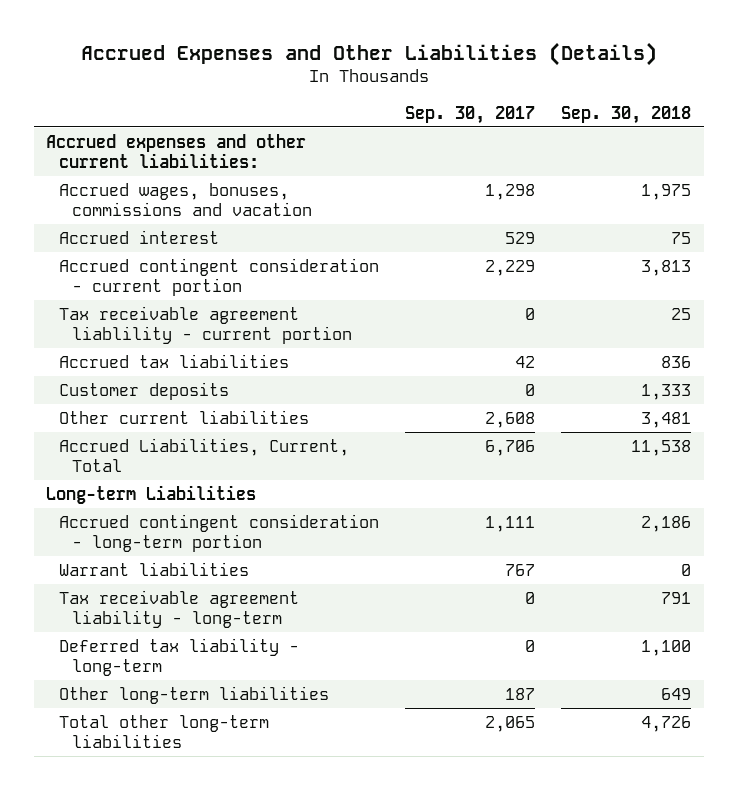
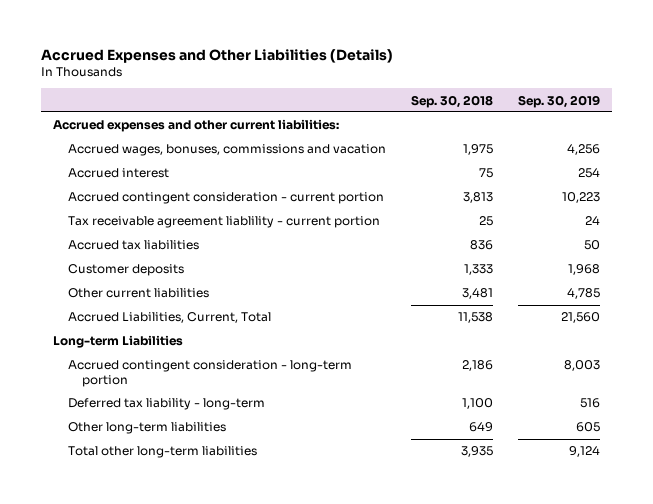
- | Sep. 30, 2017 | Sep. 30, 2018
+ | Sep. 30, 2018 | Sep. 30, 2019
- Warrant liabilities | 767 | 0
- Tax receivable agreement liability - long-term | 0 | 791
- Total other long-term liabilities | 2,065 | 4,726
+ Total other long-term liabilities | 3,935 | 9,124

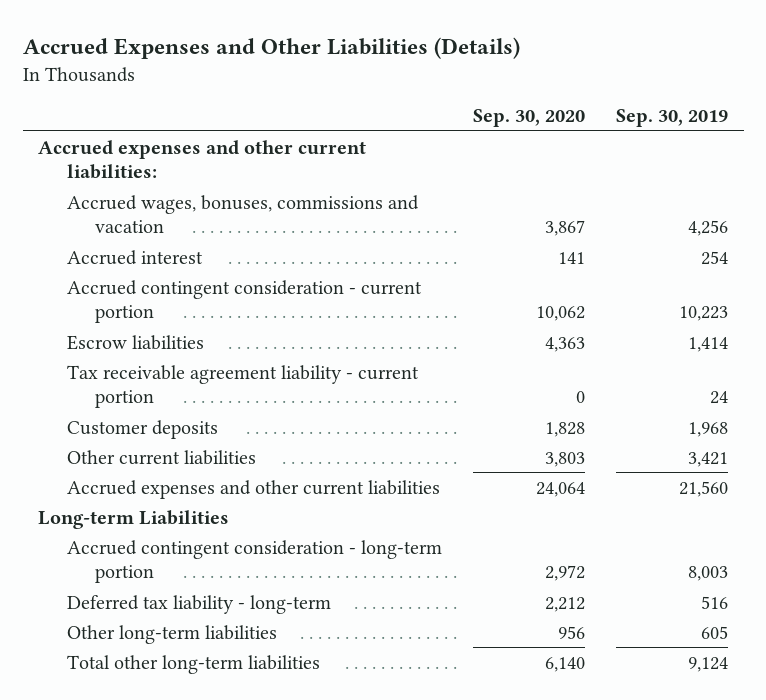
- | Sep. 30, 2018 | Sep. 30, 2019
+ | Sep. 30, 2020 | Sep. 30, 2019
- Tax receivable agreement liablility - current portion | 25 | 24
- Accrued tax liabilities | 836 | 50
+ Escrow liabilities | 4,363 | 1,414
+ Tax receivable agreement liability - current portion | 0 | 24
- Other current liabilities | 3,481 | 4,785
- Accrued Liabilities, Current, Total | 11,538 | 21,560
+ Other current liabilities | 3,803 | 3,421
+ Accrued expenses and other current liabilities | 24,064 | 21,560

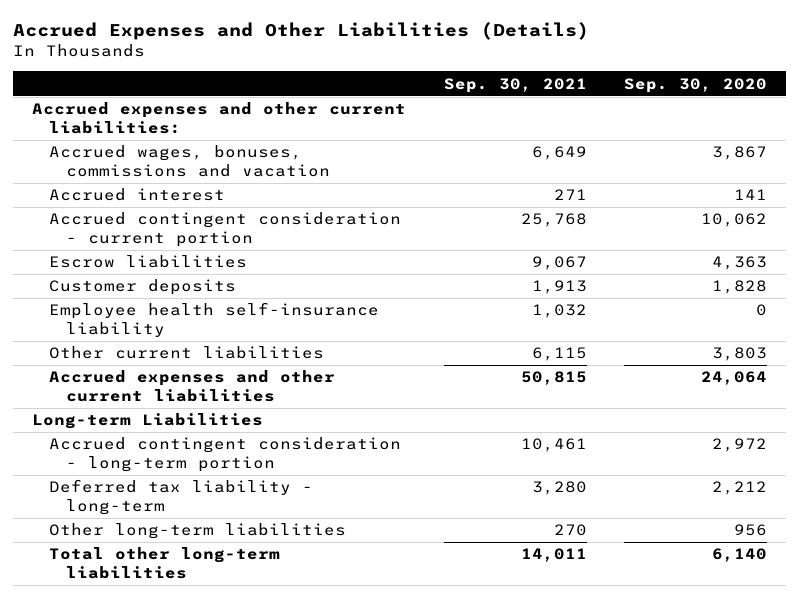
- | Sep. 30, 2020 | Sep. 30, 2019
+ | Sep. 30, 2021 | Sep. 30, 2020
- Tax receivable agreement liability - current portion | 0 | 24
+ Employee health self-insurance liability | 1,032 | 0

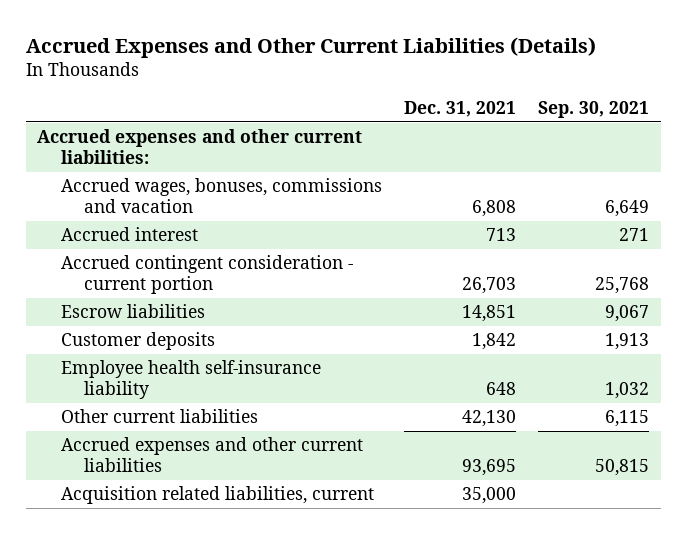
- Accrued Expenses and Other Liabilities (Details)
+ Accrued Expenses and Other Current Liabilities (Details)
- | Sep. 30, 2021 | Sep. 30, 2020
+ | Dec. 31, 2021 | Sep. 30, 2021
- Long-term Liabilities
- Accrued contingent consideration - long-term portion | 10,461 | 2,972
- Deferred tax liability - long-term | 3,280 | 2,212
- Other long-term liabilities | 270 | 956
- Total other long-term liabilities | 14,011 | 6,140
+ Acquisition related liabilities, current | 35,000 |

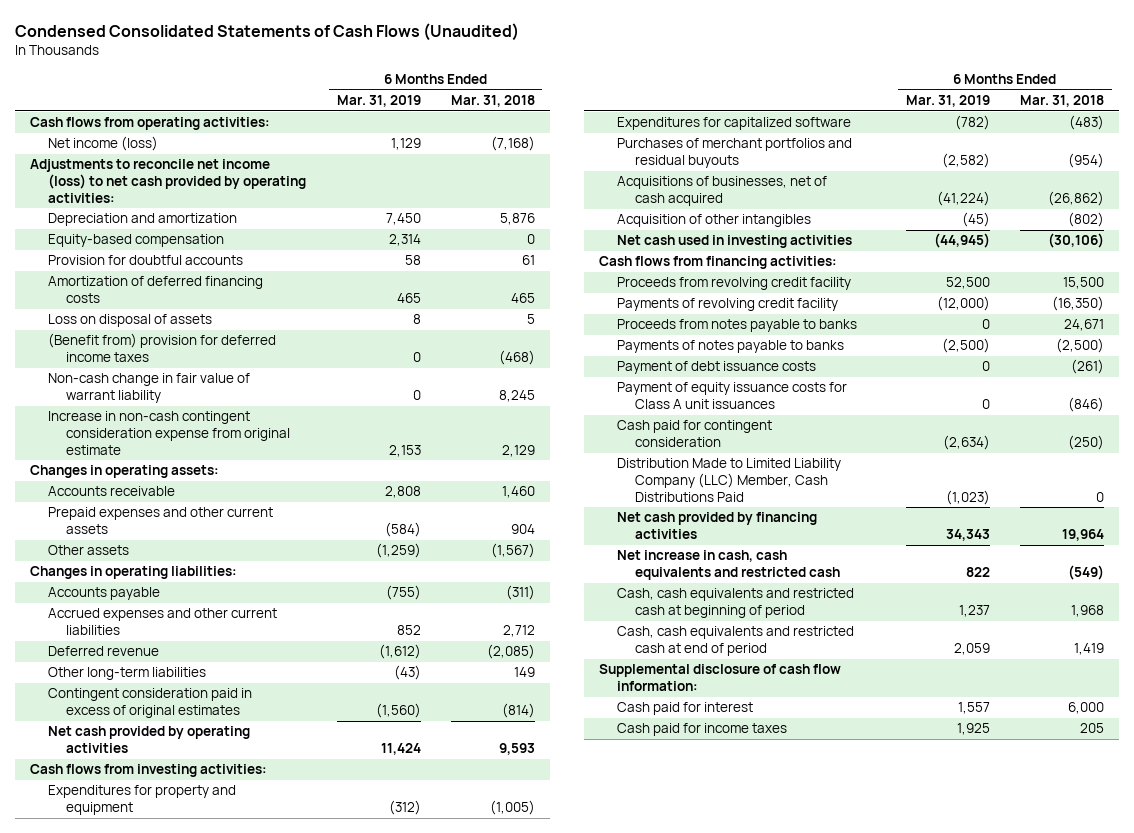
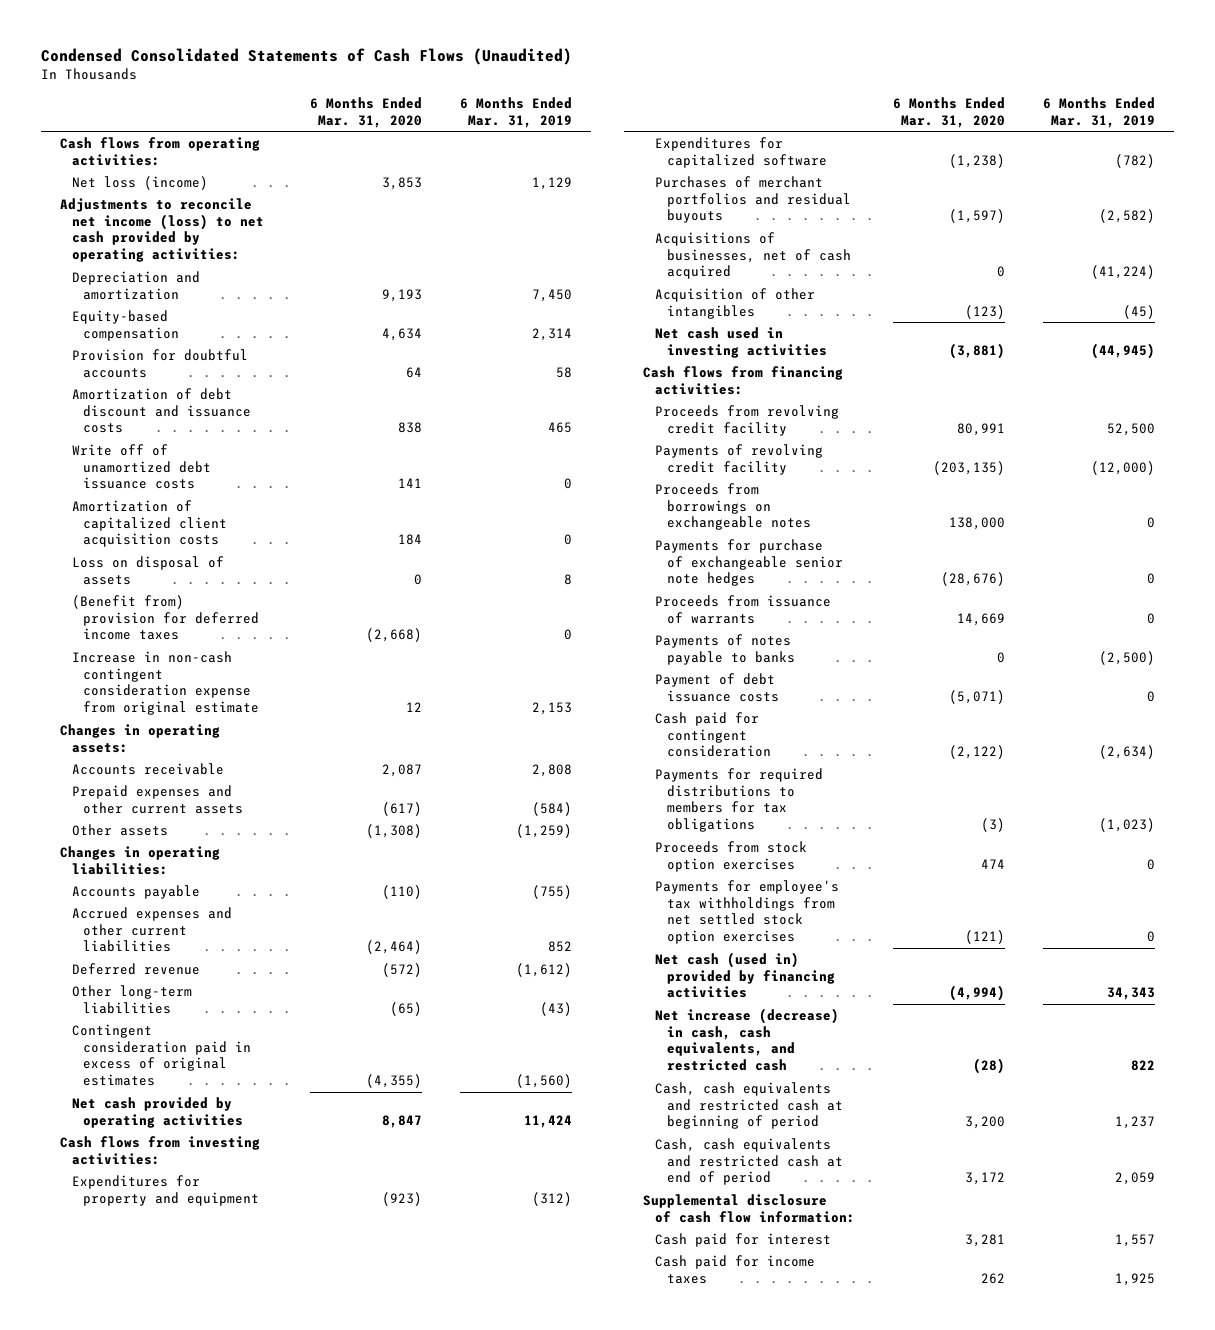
- | 6 Months Ended Mar. 31, 2019 | 6 Months Ended Mar. 31, 2018
+ | 6 Months Ended Mar. 31, 2020 | 6 Months Ended Mar. 31, 2019
- Net income (loss) | 1,129 | (7,168)
+ Net loss (income) | 3,853 | 1,129
- Amortization of deferred financing costs | 465 | 465
+ Amortization of debt discount and issuance costs | 838 | 465
+ Write off of unamortized debt issuance costs | 141 | 0
+ Amortization of capitalized client acquisition costs | 184 | 0
- Non-cash change in fair value of warrant liability | 0 | 8,245
- Proceeds from notes payable to banks | 0 | 24,671
+ Proceeds from borrowings on exchangeable notes | 138,000 | 0
+ Payments for purchase of exchangeable senior note hedges | (28,676) | 0
+ Proceeds from issuance of warrants | 14,669 | 0
- Payment of equity issuance costs for Class A unit issuances | 0 | (846)
- Distribution Made to Limited Liability Company (LLC) Member, Cash Distributions Paid | (1,023) | 0
- Net cash provided by financing activities | 34,343 | 19,964
- Net increase in cash, cash equivalents and restricted cash | 822 | (549)
+ Payments for required distributions to members for tax obligations | (3) | (1,023)
+ Proceeds from stock option exercises | 474 | 0
+ Payments for employee's tax withholdings from net settled stock option exercises | (121) | 0
+ Net cash (used in) provided by financing activities | (4,994) | 34,343
+ Net increase (decrease) in cash, cash equivalents, and restricted cash | (28) | 822

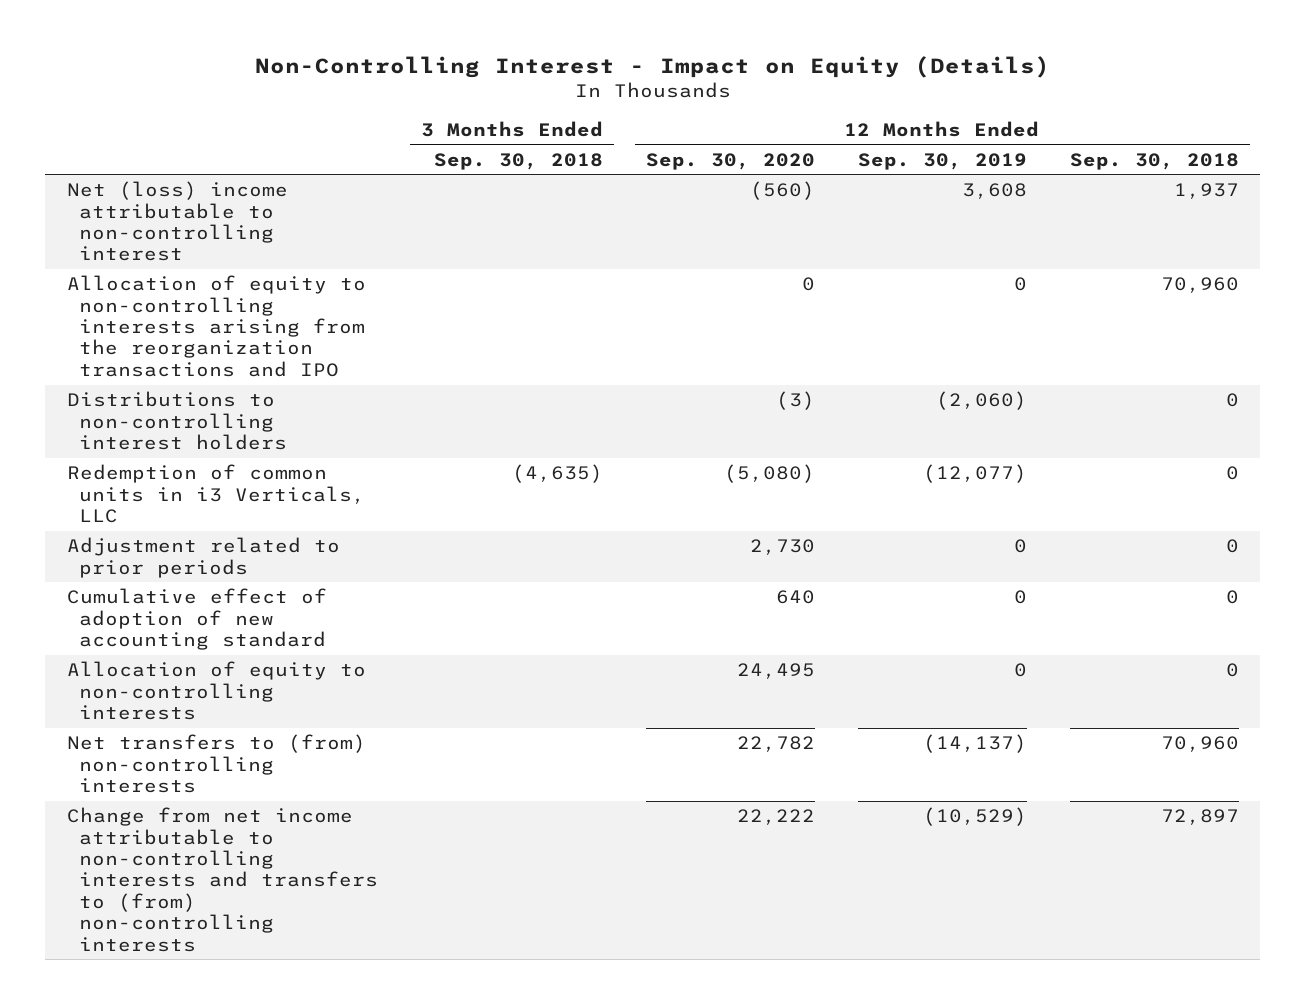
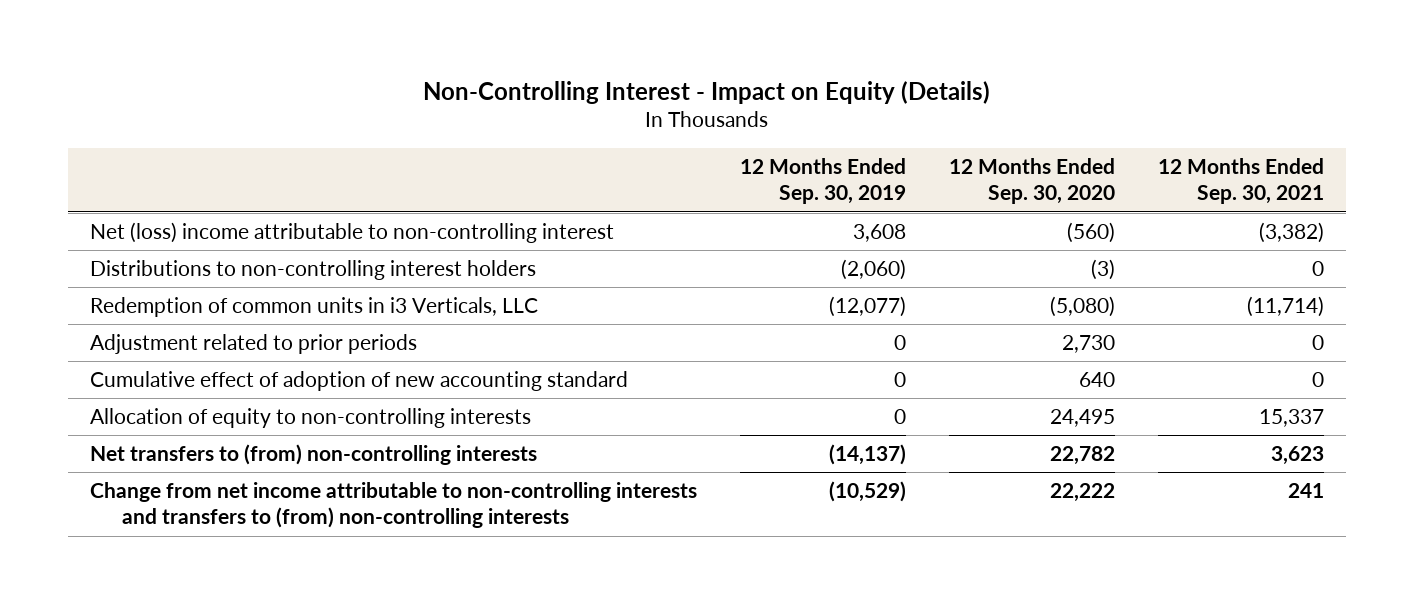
- | 3 Months Ended Sep. 30, 2018 | 12 Months Ended Sep. 30, 2020 | 12 Months Ended Sep. 30, 2019 | 12 Months Ended Sep. 30, 2018
+ | 12 Months Ended Sep. 30, 2019 | 12 Months Ended Sep. 30, 2020 | 12 Months Ended Sep. 30, 2021
- Allocation of equity to non-controlling interests arising from the reorganization transactions and IPO | | 0 | 0 | 70,960

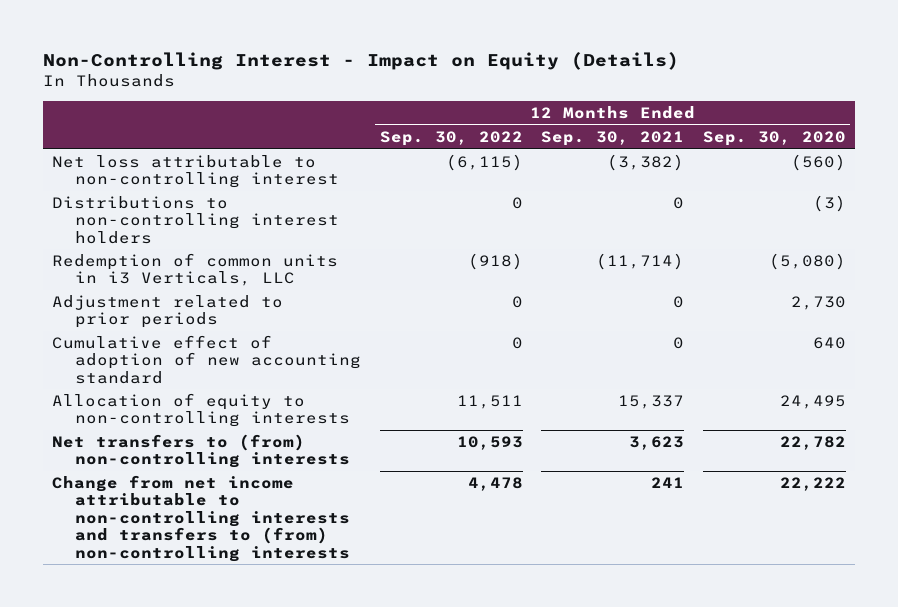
- | 12 Months Ended Sep. 30, 2019 | 12 Months Ended Sep. 30, 2020 | 12 Months Ended Sep. 30, 2021
+ | 12 Months Ended Sep. 30, 2022 | 12 Months Ended Sep. 30, 2021 | 12 Months Ended Sep. 30, 2020
- Net (loss) income attributable to non-controlling interest | 3,608 | (560) | (3,382)
+ Net loss attributable to non-controlling interest | (6,115) | (3,382) | (560)

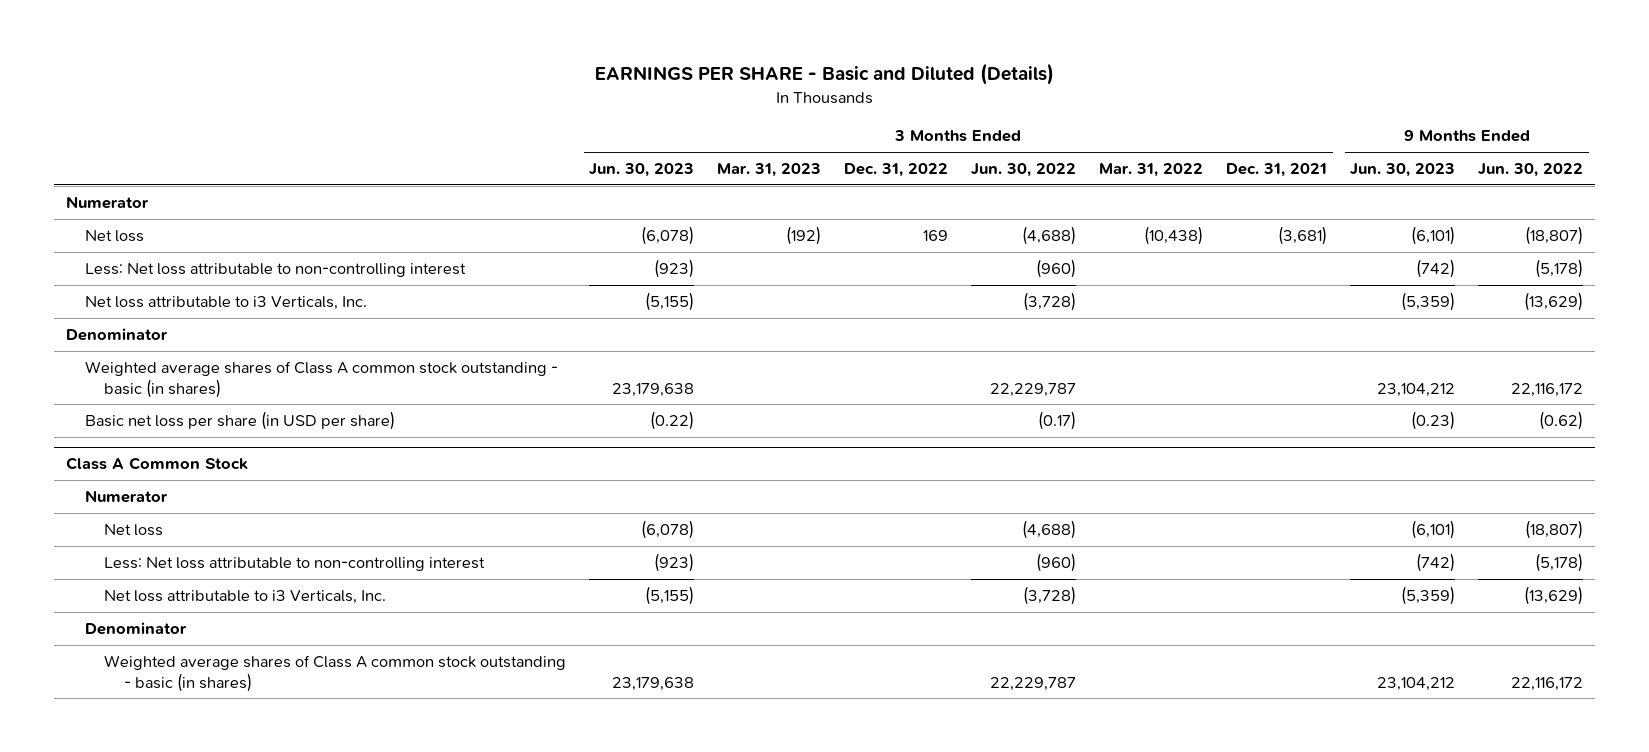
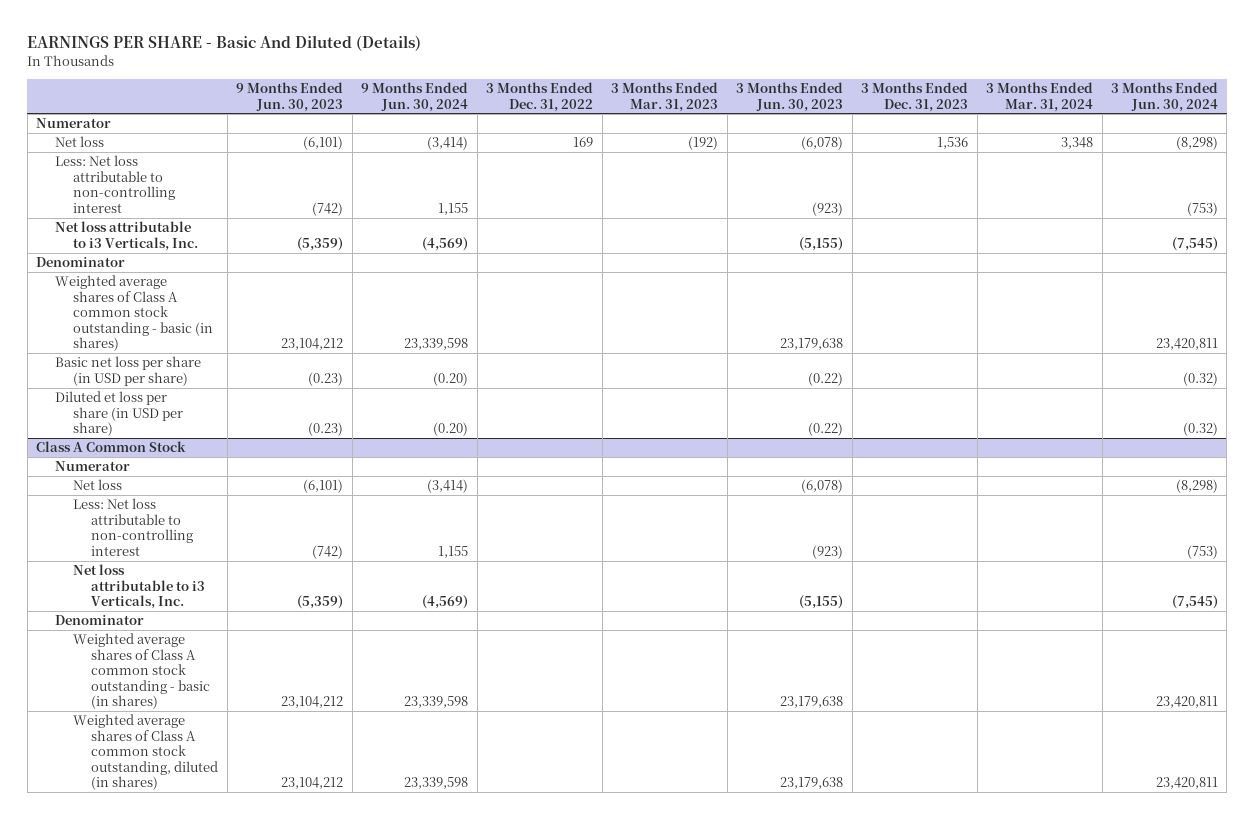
- EARNINGS PER SHARE - Basic and Diluted (Details)
+ EARNINGS PER SHARE - Basic And Diluted (Details)
- | 3 Months Ended Jun. 30, 2023 | 3 Months Ended Mar. 31, 2023 | 3 Months Ended Dec. 31, 2022 | 3 Months Ended Jun. 30, 2022 | 3 Months Ended Mar. 31, 2022 | 3 Months Ended Dec. 31, 2021 | 9 Months Ended Jun. 30, 2023 | 9 Months Ended Jun. 30, 2022
+ | 9 Months Ended Jun. 30, 2023 | 9 Months Ended Jun. 30, 2024 | 3 Months Ended Dec. 31, 2022 | 3 Months Ended Mar. 31, 2023 | 3 Months Ended Jun. 30, 2023 | 3 Months Ended Dec. 31, 2023 | 3 Months Ended Mar. 31, 2024 | 3 Months Ended Jun. 30, 2024
+ Diluted et loss per share (in USD per share) | (0.23) | (0.20) | | | (0.22) | | | (0.32)
@ Class A Common Stock
+ Weighted average shares of Class A common stock outstanding, diluted (in shares) | 23,104,212 | 23,339,598 | | | 23,179,638 | | | 23,420,811

